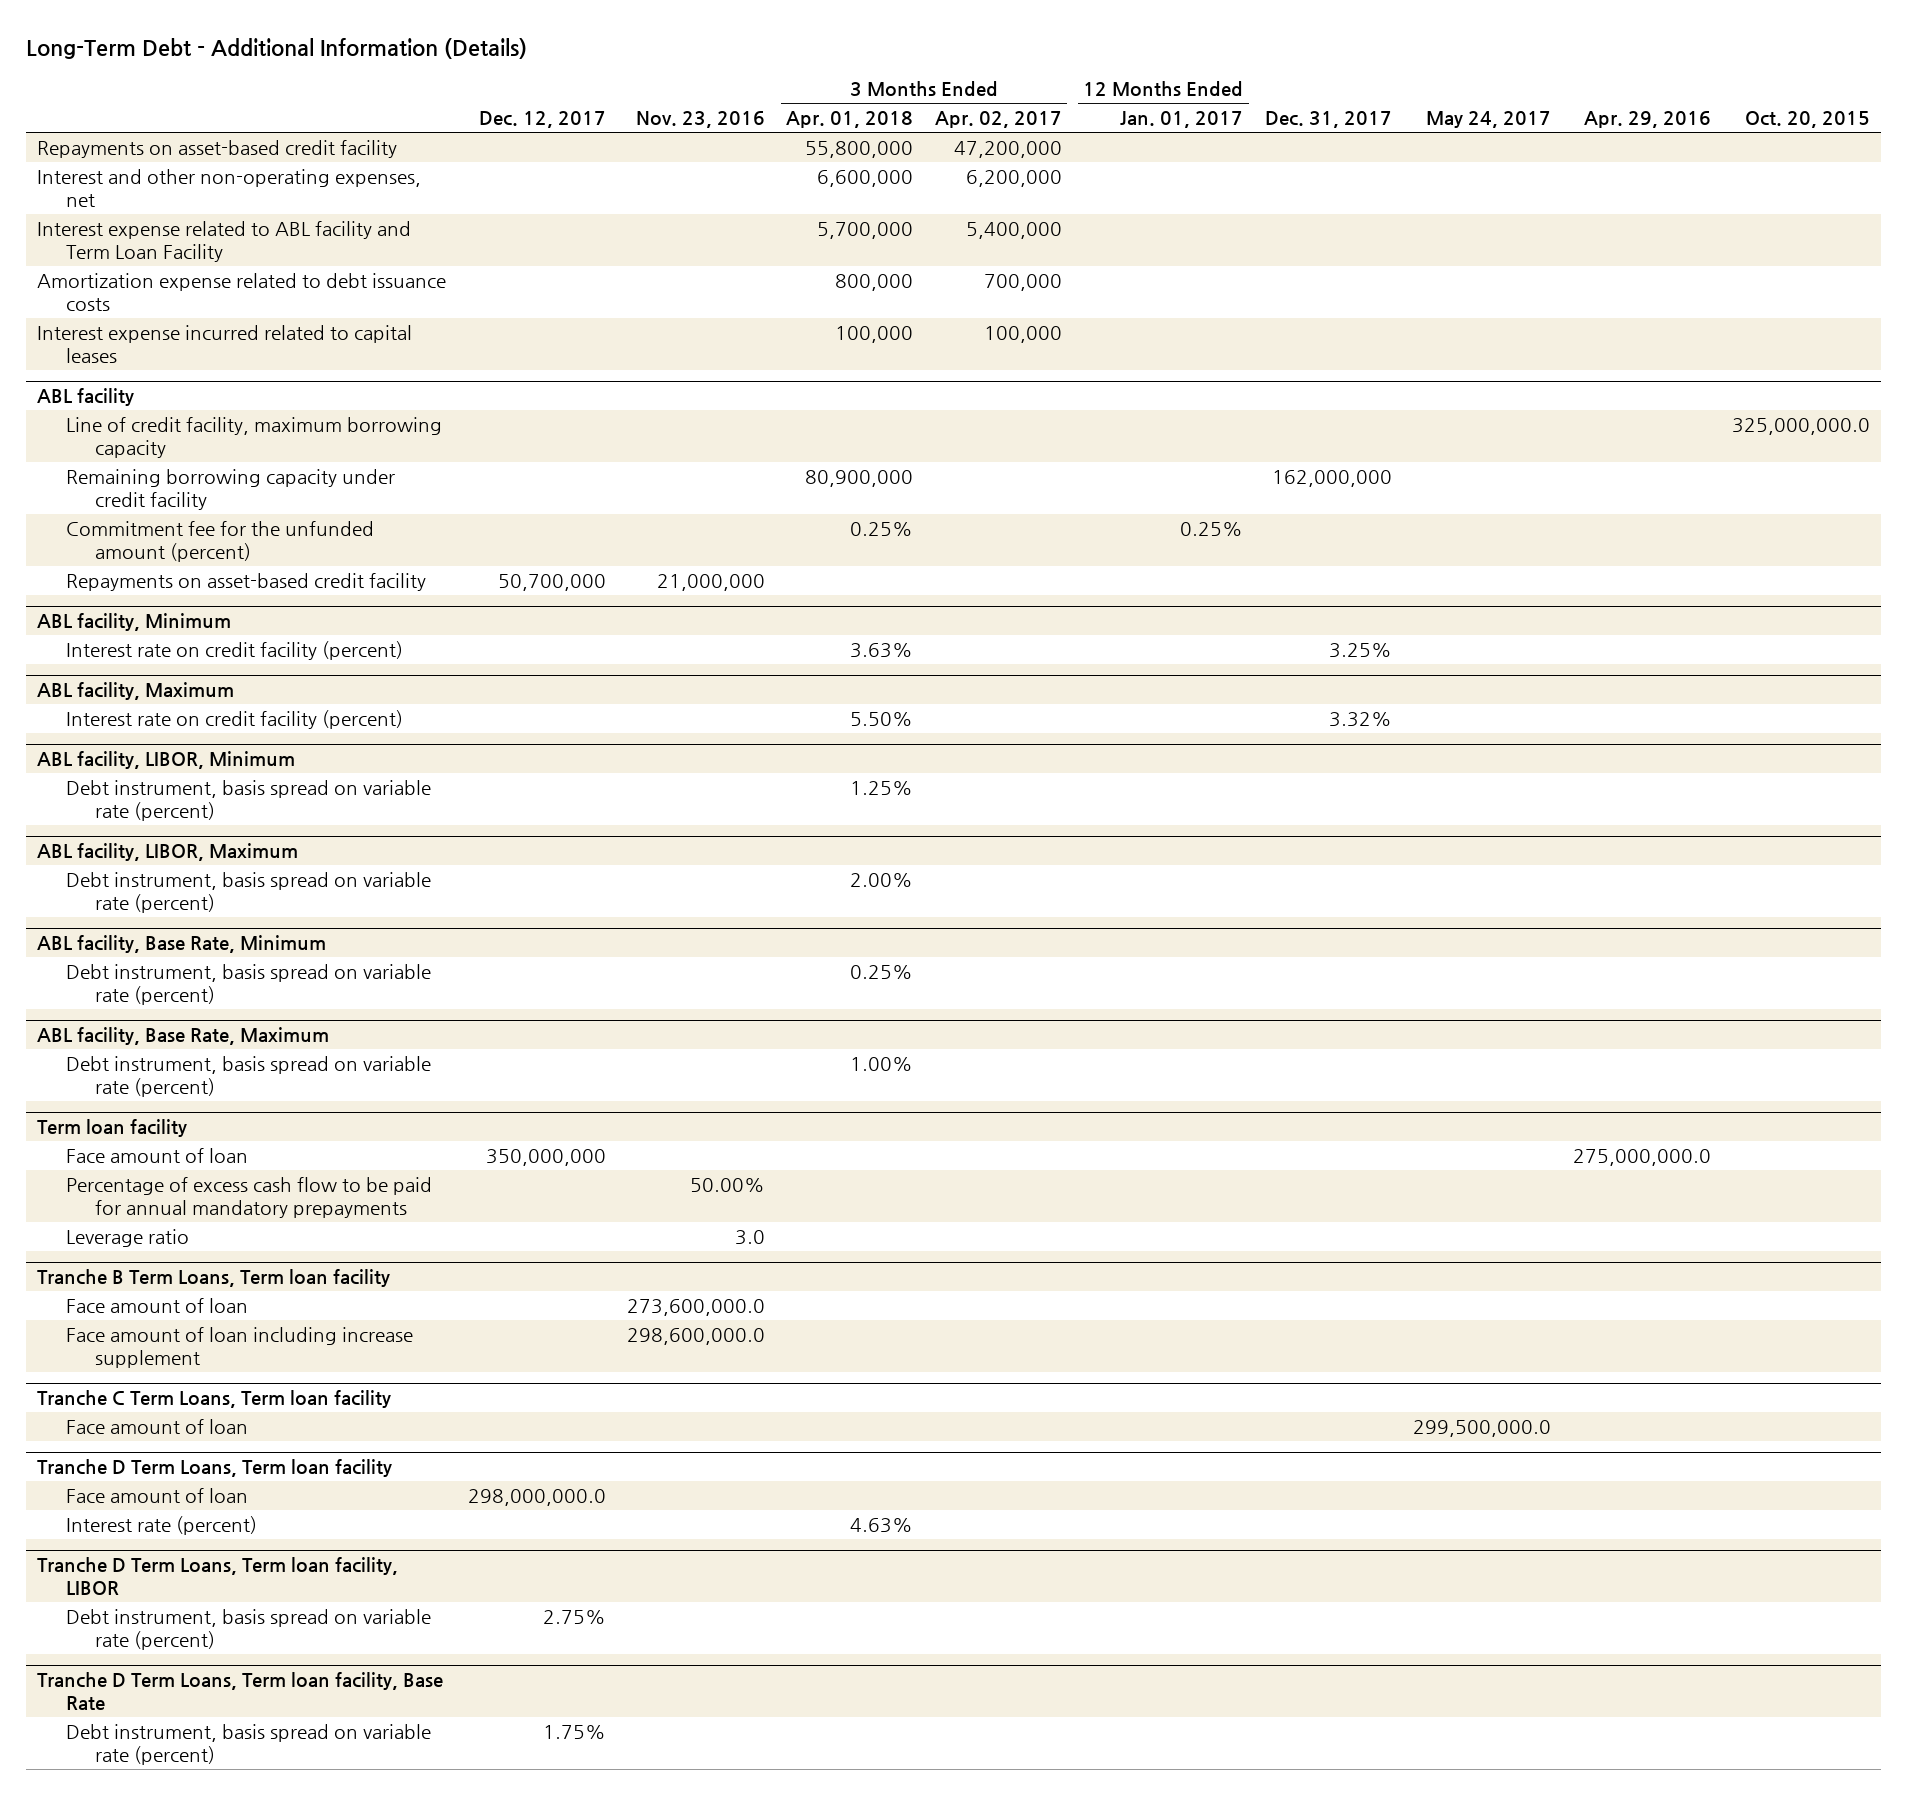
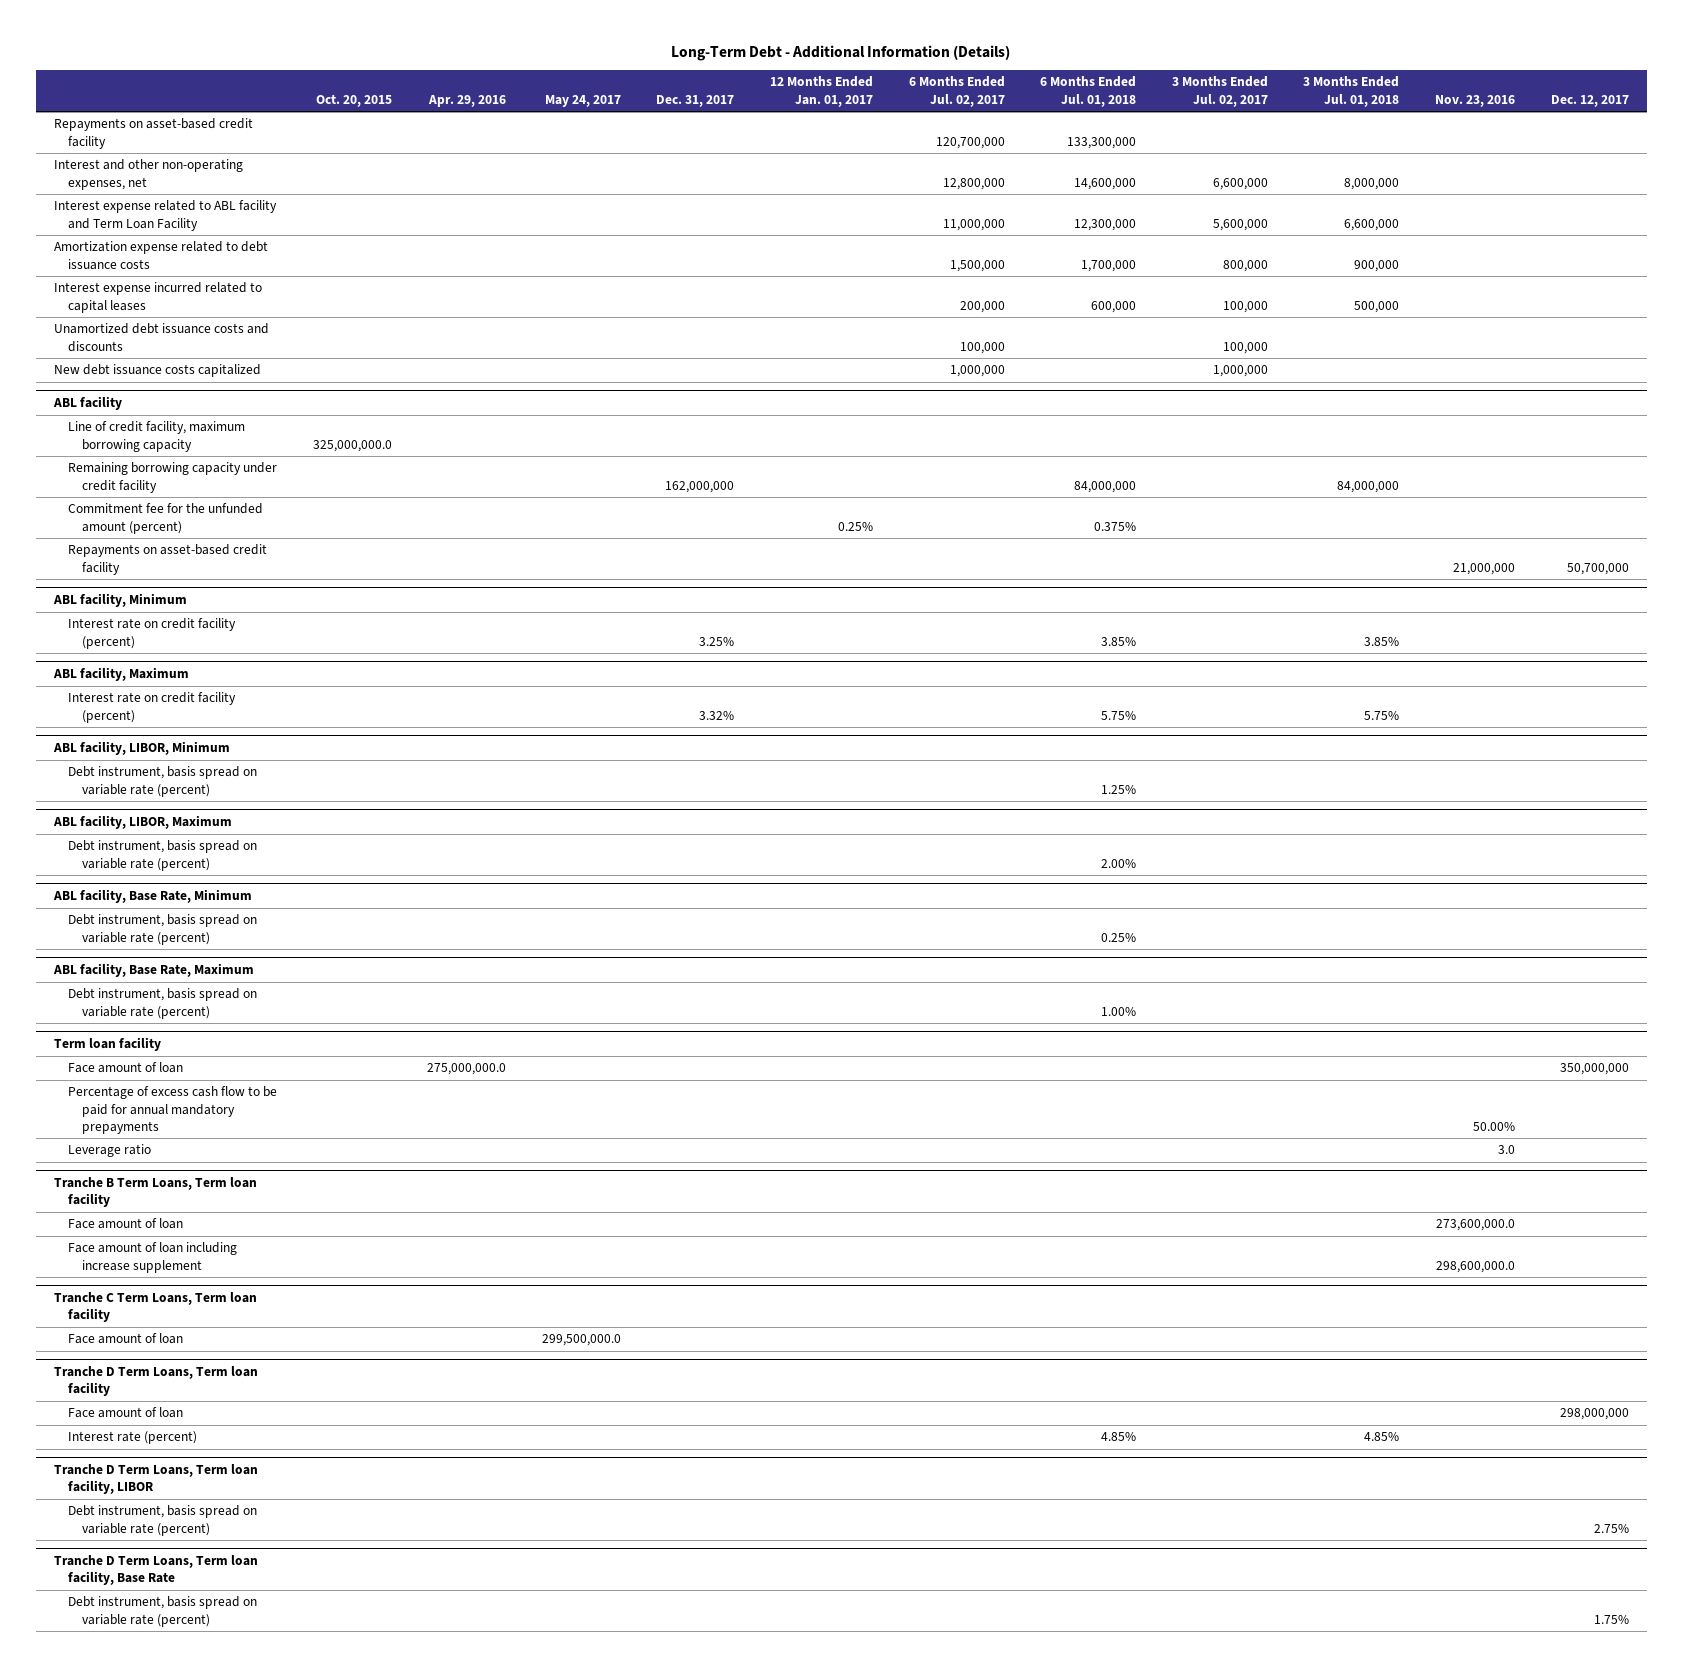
- | Dec. 12, 2017 | Nov. 23, 2016 | 3 Months Ended Apr. 01, 2018 | 3 Months Ended Apr. 02, 2017 | 12 Months Ended Jan. 01, 2017 | Dec. 31, 2017 | May 24, 2017 | Apr. 29, 2016 | Oct. 20, 2015
+ | Oct. 20, 2015 | Apr. 29, 2016 | May 24, 2017 | Dec. 31, 2017 | 12 Months Ended Jan. 01, 2017 | 6 Months Ended Jul. 02, 2017 | 6 Months Ended Jul. 01, 2018 | 3 Months Ended Jul. 02, 2017 | 3 Months Ended Jul. 01, 2018 | Nov. 23, 2016 | Dec. 12, 2017
+ Unamortized debt issuance costs and discounts | | | | | | 100,000 | | 100,000 | | |
+ New debt issuance costs capitalized | | | | | | 1,000,000 | | 1,000,000 | | |
@ Tranche D Term Loans, Term loan facility
- Face amount of loan | 298,000,000.0 | | | | | | | |
+ Face amount of loan | | | | | | | | | | | 298,000,000

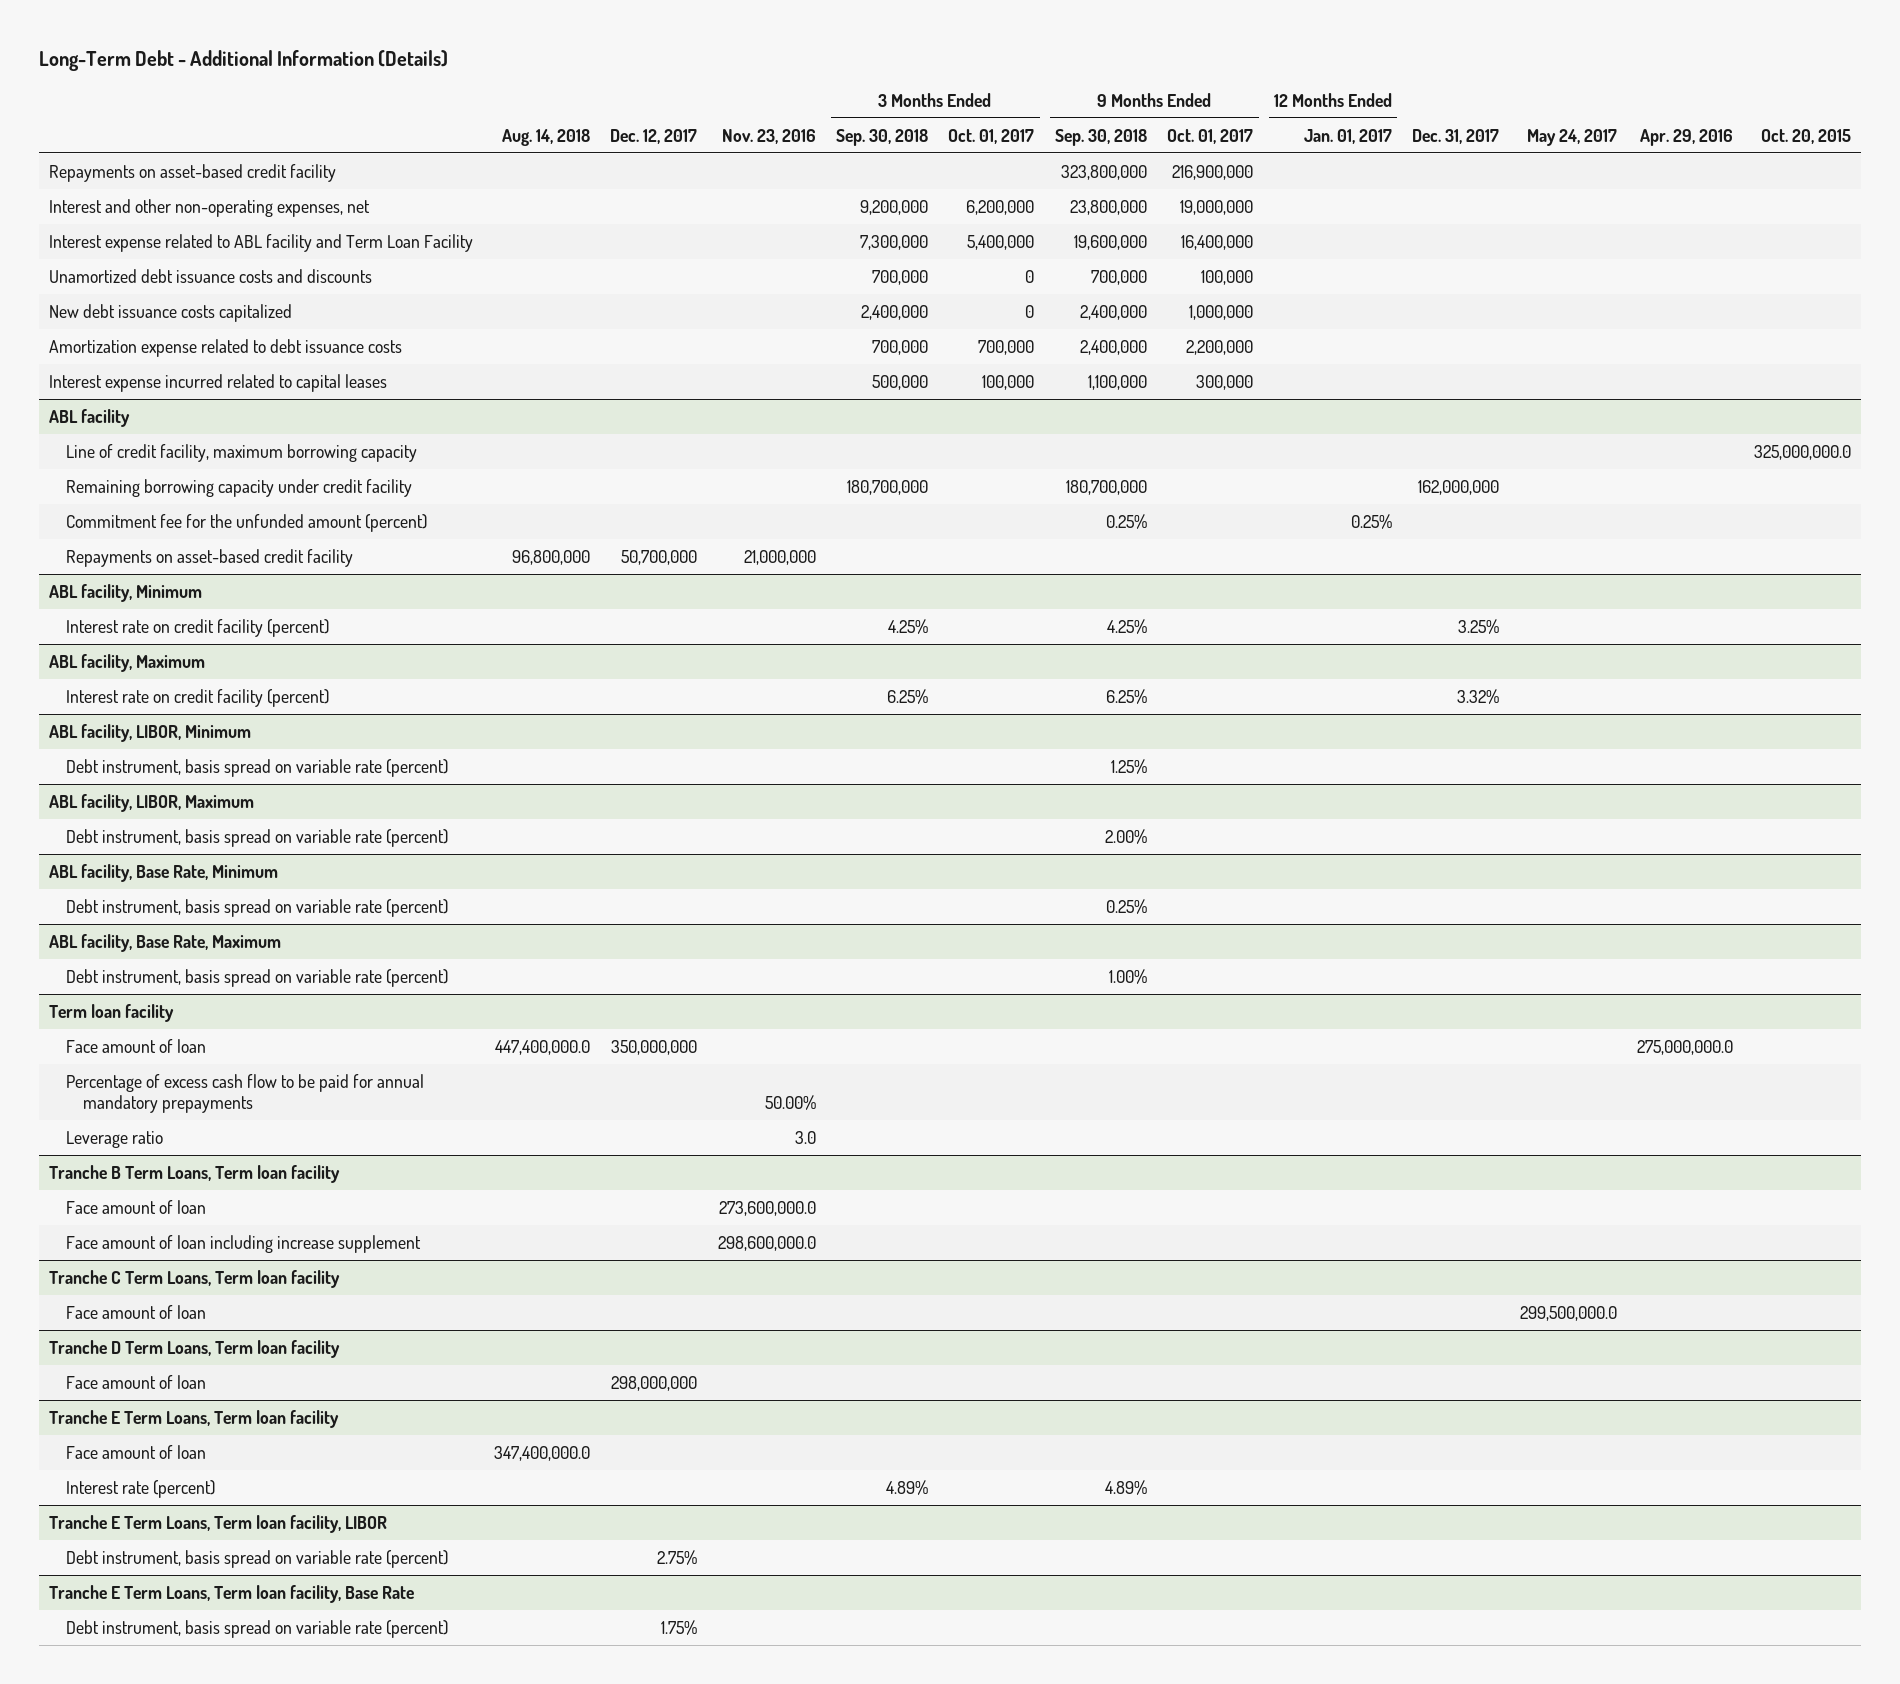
- | Oct. 20, 2015 | Apr. 29, 2016 | May 24, 2017 | Dec. 31, 2017 | 12 Months Ended Jan. 01, 2017 | 6 Months Ended Jul. 02, 2017 | 6 Months Ended Jul. 01, 2018 | 3 Months Ended Jul. 02, 2017 | 3 Months Ended Jul. 01, 2018 | Nov. 23, 2016 | Dec. 12, 2017
+ | Aug. 14, 2018 | Dec. 12, 2017 | Nov. 23, 2016 | 3 Months Ended Sep. 30, 2018 | 3 Months Ended Oct. 01, 2017 | 9 Months Ended Sep. 30, 2018 | 9 Months Ended Oct. 01, 2017 | 12 Months Ended Jan. 01, 2017 | Dec. 31, 2017 | May 24, 2017 | Apr. 29, 2016 | Oct. 20, 2015
moved down: Amortization expense related to debt issuance costs | | | | 700,000 | 700,000 | 2,400,000 | 2,200,000 | | | | |
moved down: Interest expense incurred related to capital leases | | | | 500,000 | 100,000 | 1,100,000 | 300,000 | | | | |
@ Tranche D Term Loans, Term loan facility
- Interest rate (percent) | | | | | | | 4.85% | | 4.85% | |
- Tranche D Term Loans, Term loan facility, LIBOR
+ Tranche E Term Loans, Term loan facility
+ Face amount of loan | 347,400,000.0 | | | | | | | | | | |
+ Interest rate (percent) | | | | 4.89% | | 4.89% | | | | | |
+ Tranche E Term Loans, Term loan facility, LIBOR
- Tranche D Term Loans, Term loan facility, Base Rate
+ Tranche E Term Loans, Term loan facility, Base Rate

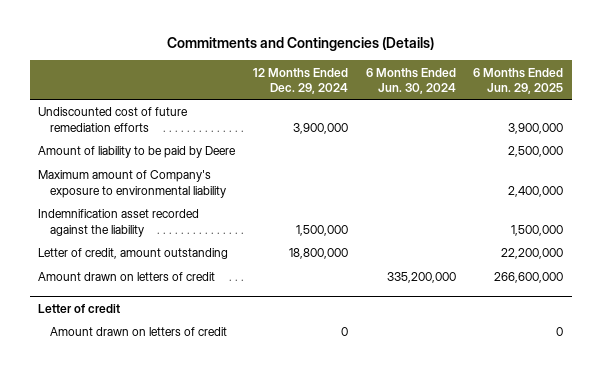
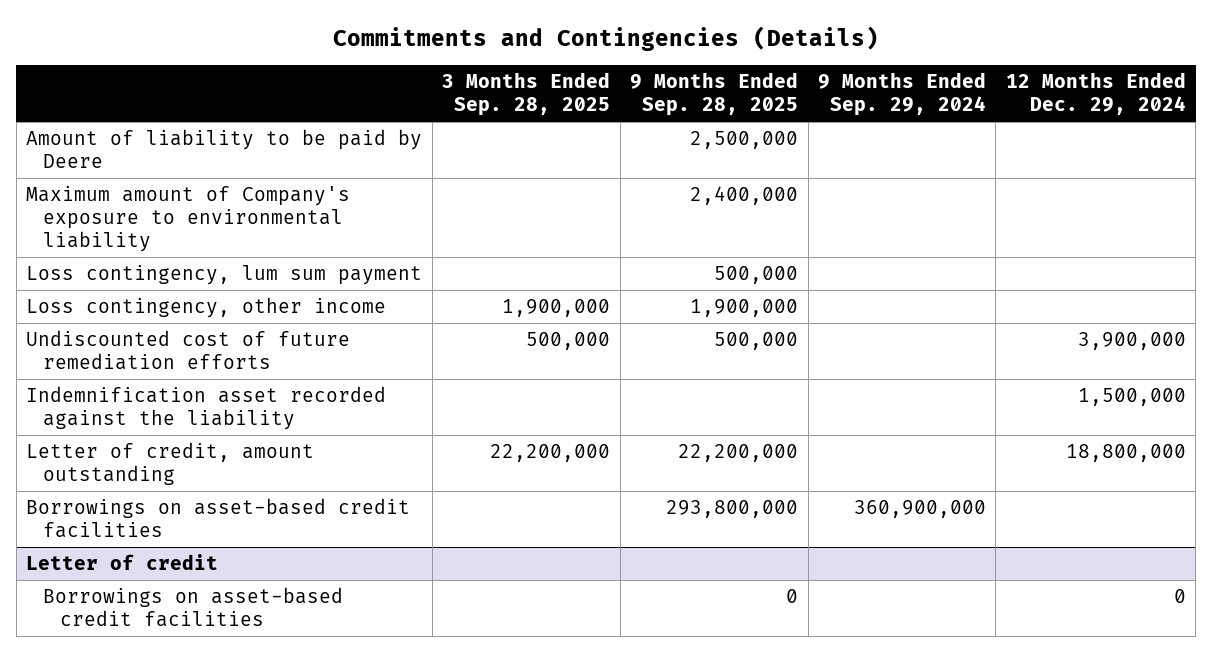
- | 12 Months Ended Dec. 29, 2024 | 6 Months Ended Jun. 30, 2024 | 6 Months Ended Jun. 29, 2025
+ | 3 Months Ended Sep. 28, 2025 | 9 Months Ended Sep. 28, 2025 | 9 Months Ended Sep. 29, 2024 | 12 Months Ended Dec. 29, 2024
+ Loss contingency, lum sum payment | | 500,000 | |
+ Loss contingency, other income | 1,900,000 | 1,900,000 | |
moved down: Undiscounted cost of future remediation efforts | 500,000 | 500,000 | | 3,900,000
- Amount drawn on letters of credit | | 335,200,000 | 266,600,000
+ Borrowings on asset-based credit facilities | | 293,800,000 | 360,900,000 |
@ Letter of credit
- Amount drawn on letters of credit | 0 | | 0
+ Borrowings on asset-based credit facilities | | 0 | | 0

